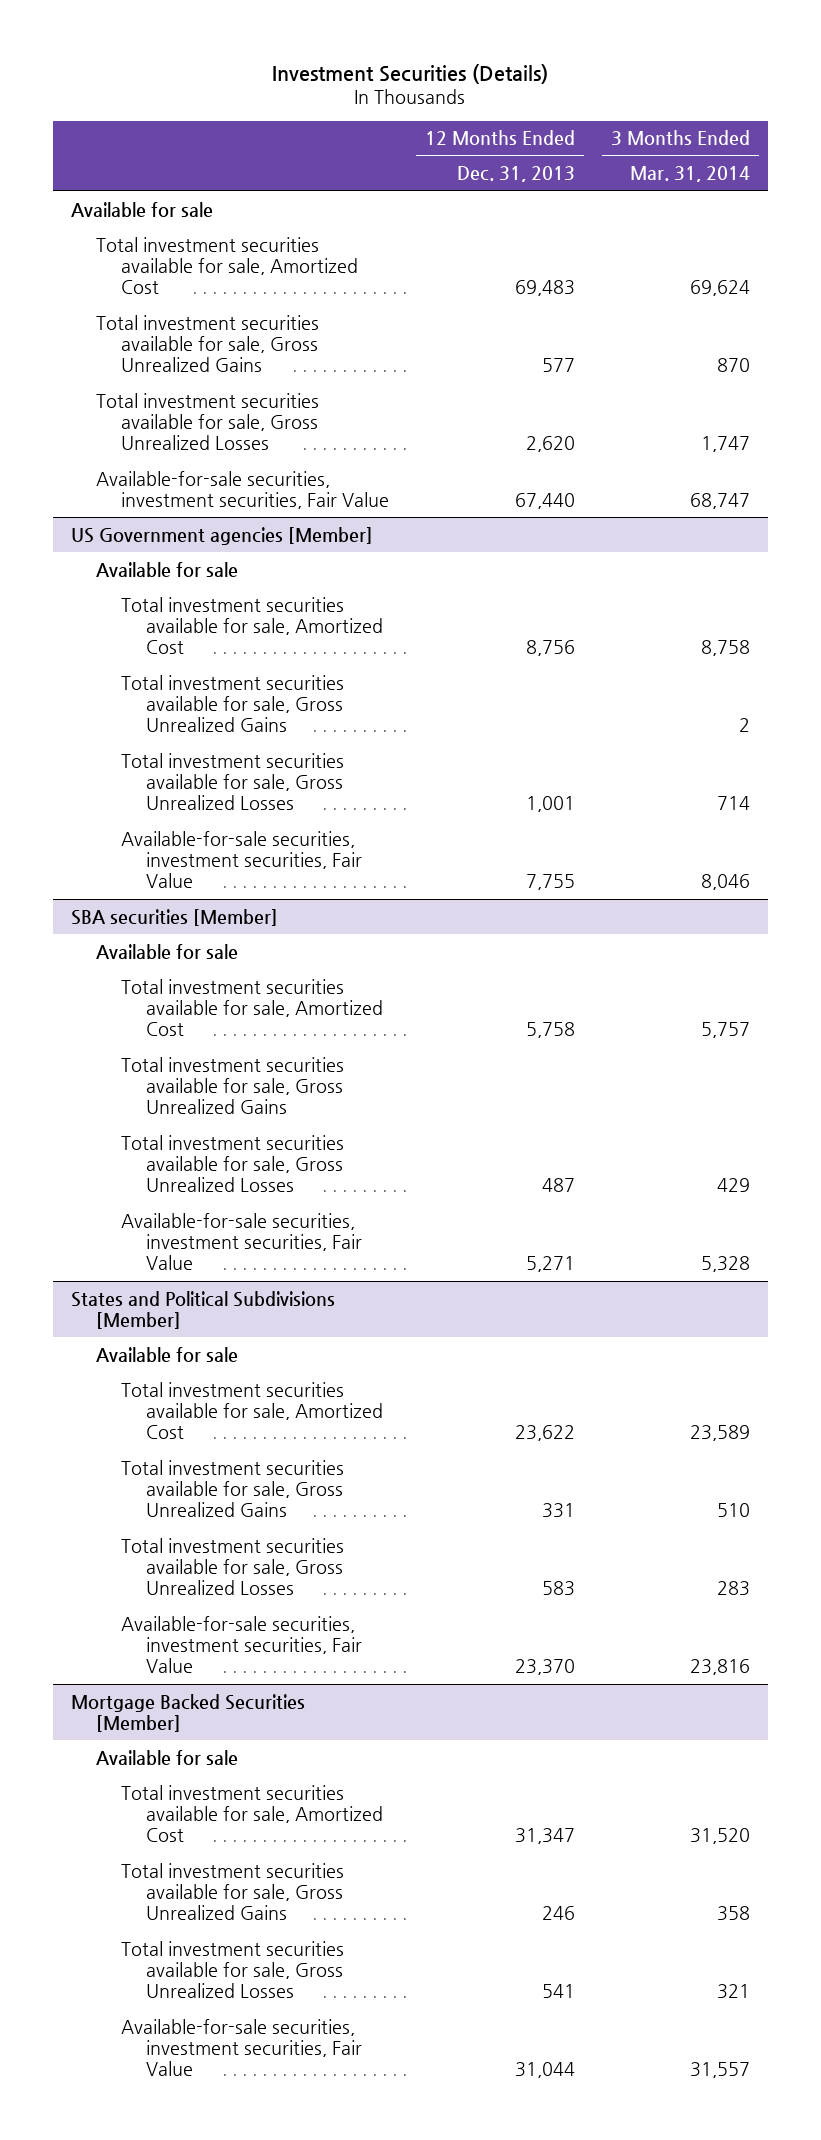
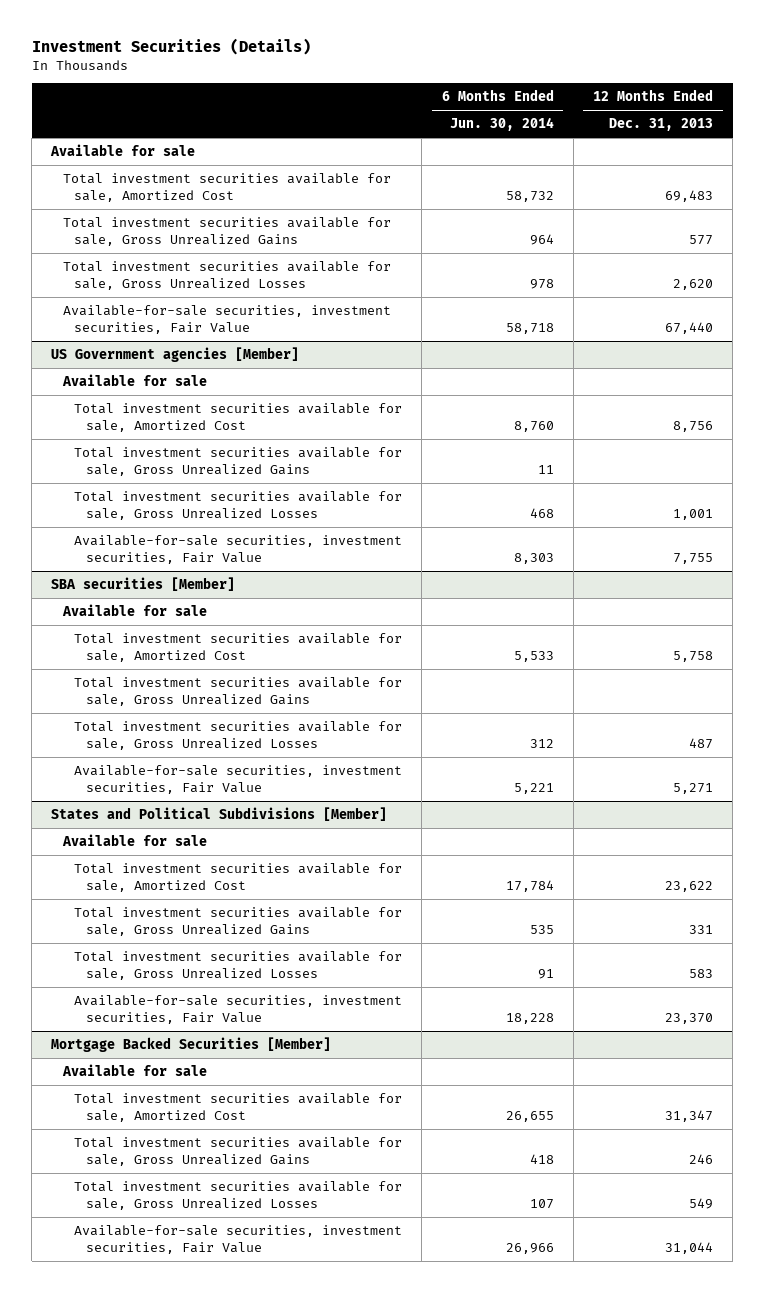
- | 12 Months Ended Dec. 31, 2013 | 3 Months Ended Mar. 31, 2014
+ | 6 Months Ended Jun. 30, 2014 | 12 Months Ended Dec. 31, 2013
@ Mortgage Backed Securities [Member]
- Total investment securities available for sale, Gross Unrealized Losses | 541 | 321
+ Total investment securities available for sale, Gross Unrealized Losses | 107 | 549

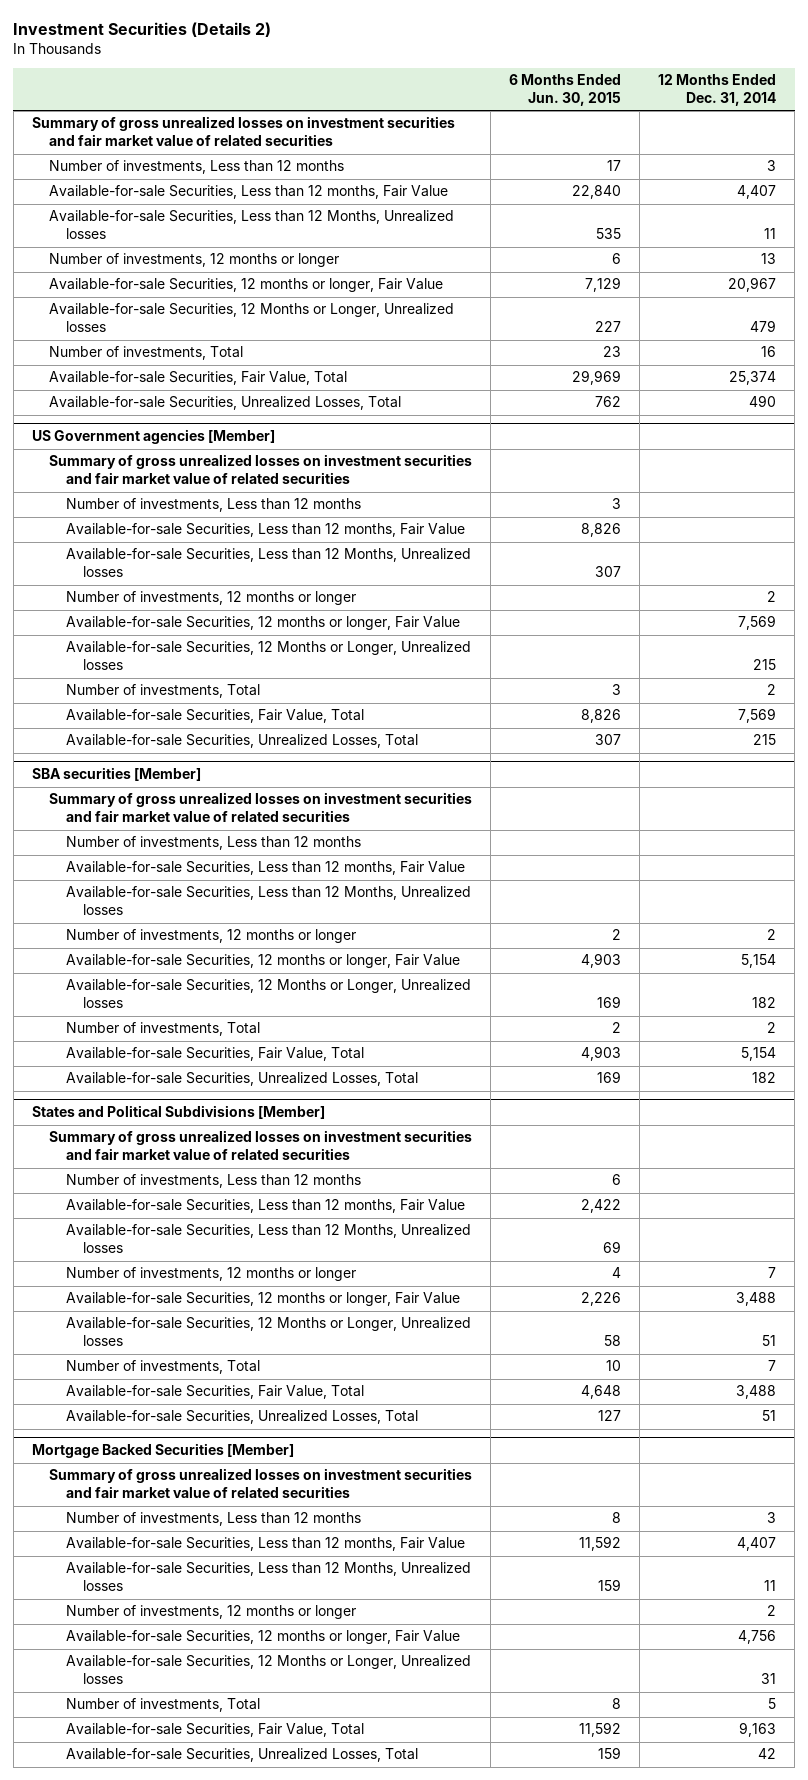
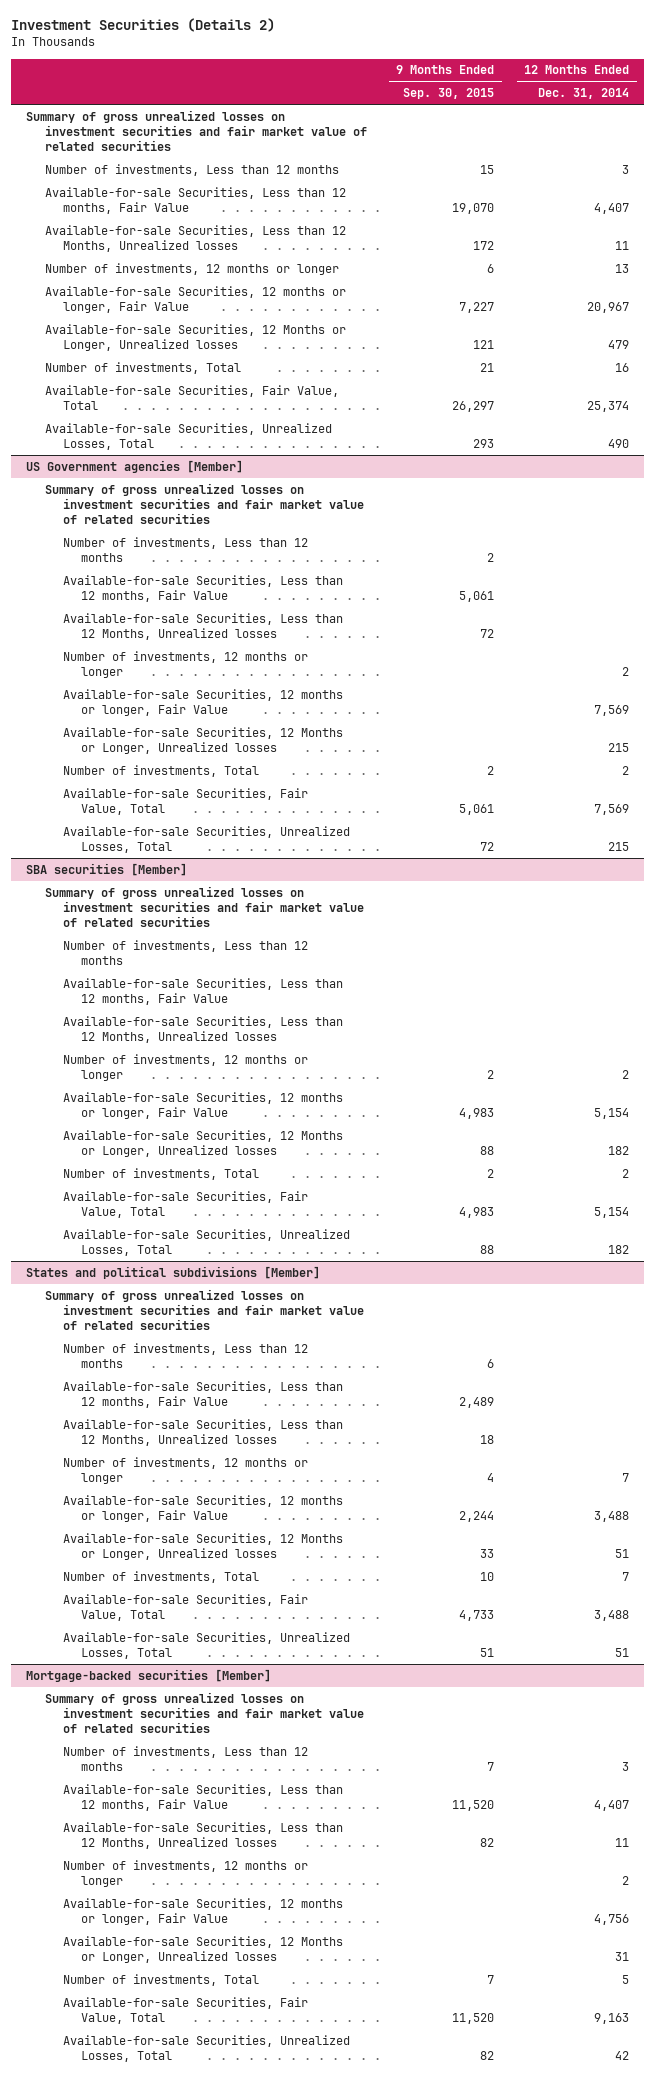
- | 6 Months Ended Jun. 30, 2015 | 12 Months Ended Dec. 31, 2014
+ | 9 Months Ended Sep. 30, 2015 | 12 Months Ended Dec. 31, 2014
- States and Political Subdivisions [Member]
+ States and political subdivisions [Member]
- Mortgage Backed Securities [Member]
+ Mortgage-backed securities [Member]

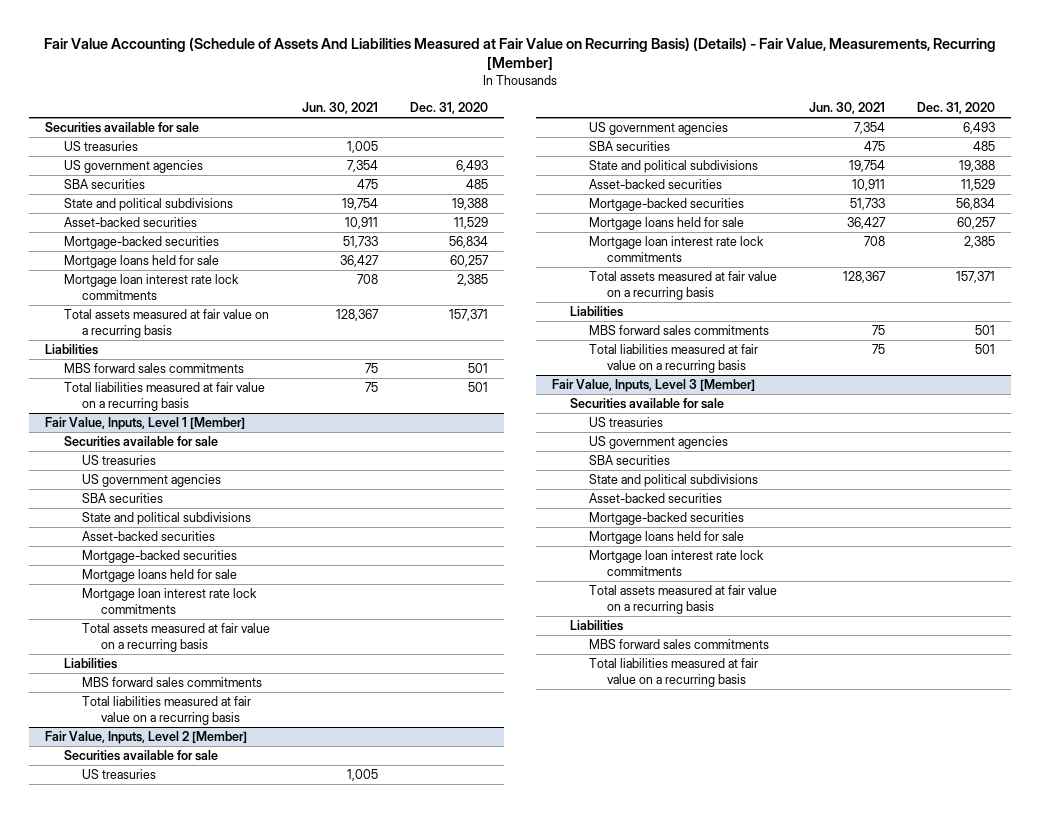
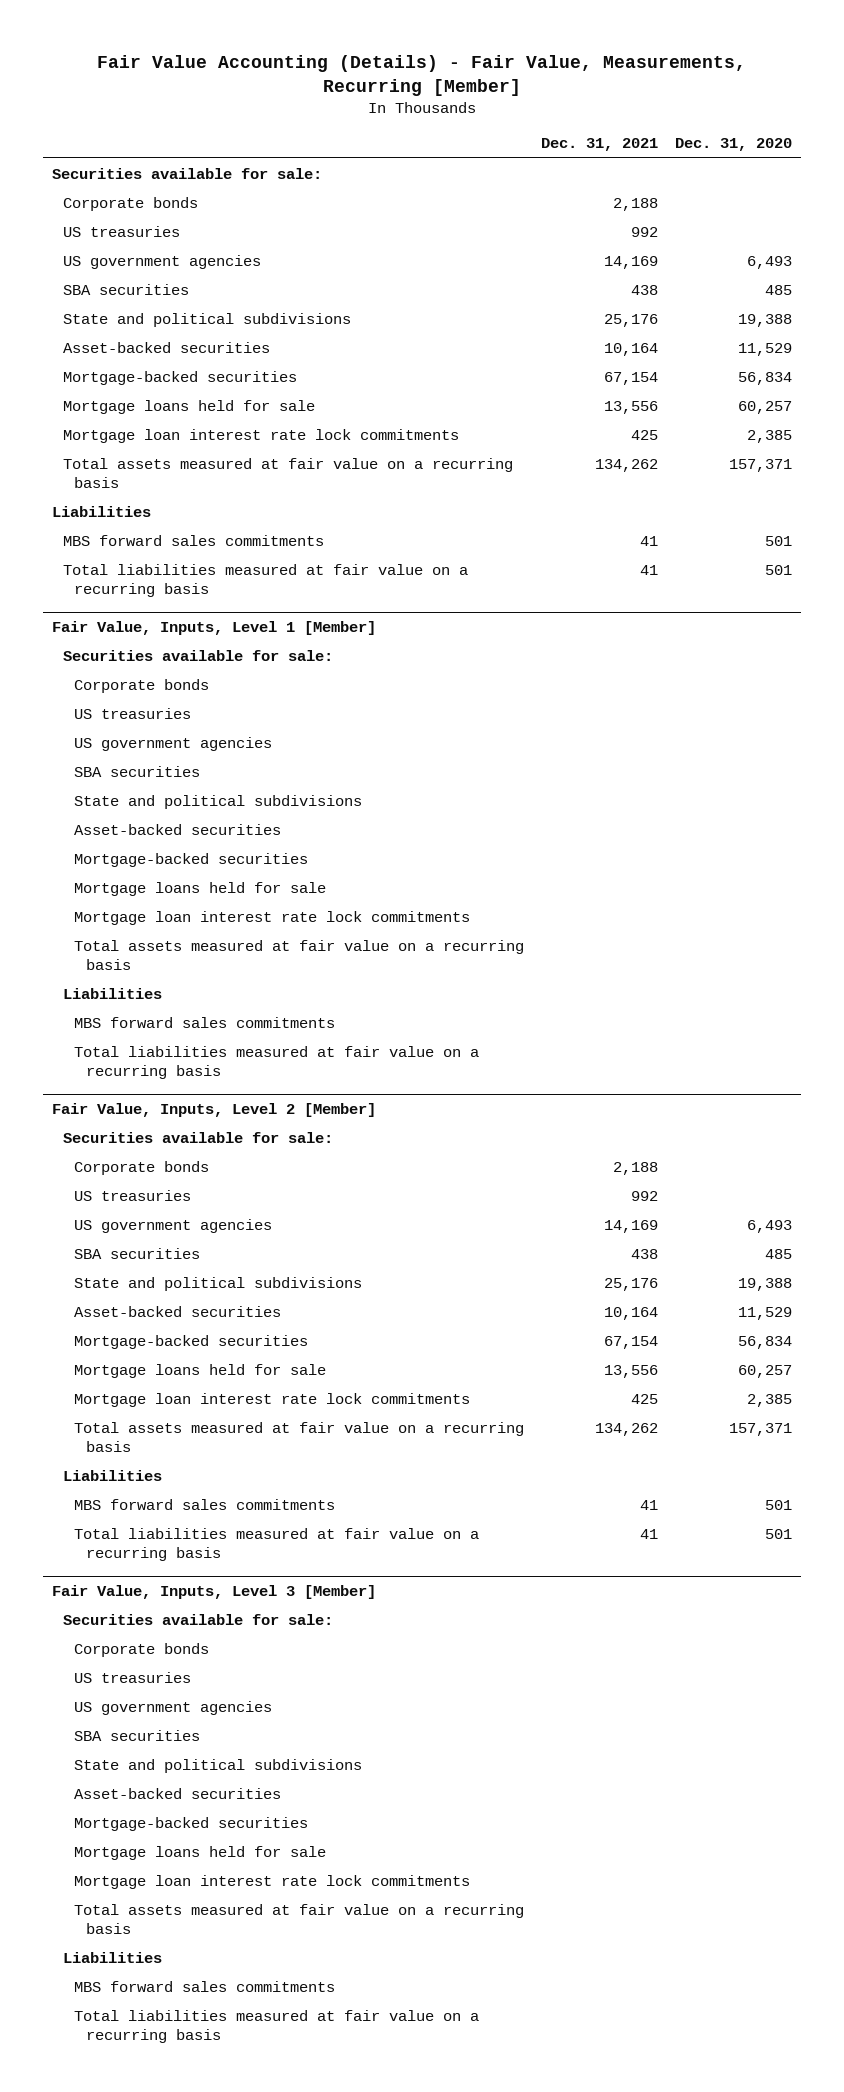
- Fair Value Accounting (Schedule of Assets And Liabilities Measured at Fair Value on Recurring Basis) (Details) - Fair Value, Measurements, Recurring [Member]
+ Fair Value Accounting (Details) - Fair Value, Measurements, Recurring [Member]
- | Jun. 30, 2021 | Dec. 31, 2020
+ | Dec. 31, 2021 | Dec. 31, 2020
- Securities available for sale
+ Securities available for sale:
+ Corporate bonds | 2,188 |
@ Fair Value, Inputs, Level 1 [Member]
- Securities available for sale
+ Securities available for sale:
+ Corporate bonds
@ Fair Value, Inputs, Level 2 [Member]
- Securities available for sale
+ Securities available for sale:
+ Corporate bonds | 2,188 |
@ Fair Value, Inputs, Level 3 [Member]
- Securities available for sale
+ Securities available for sale:
+ Corporate bonds

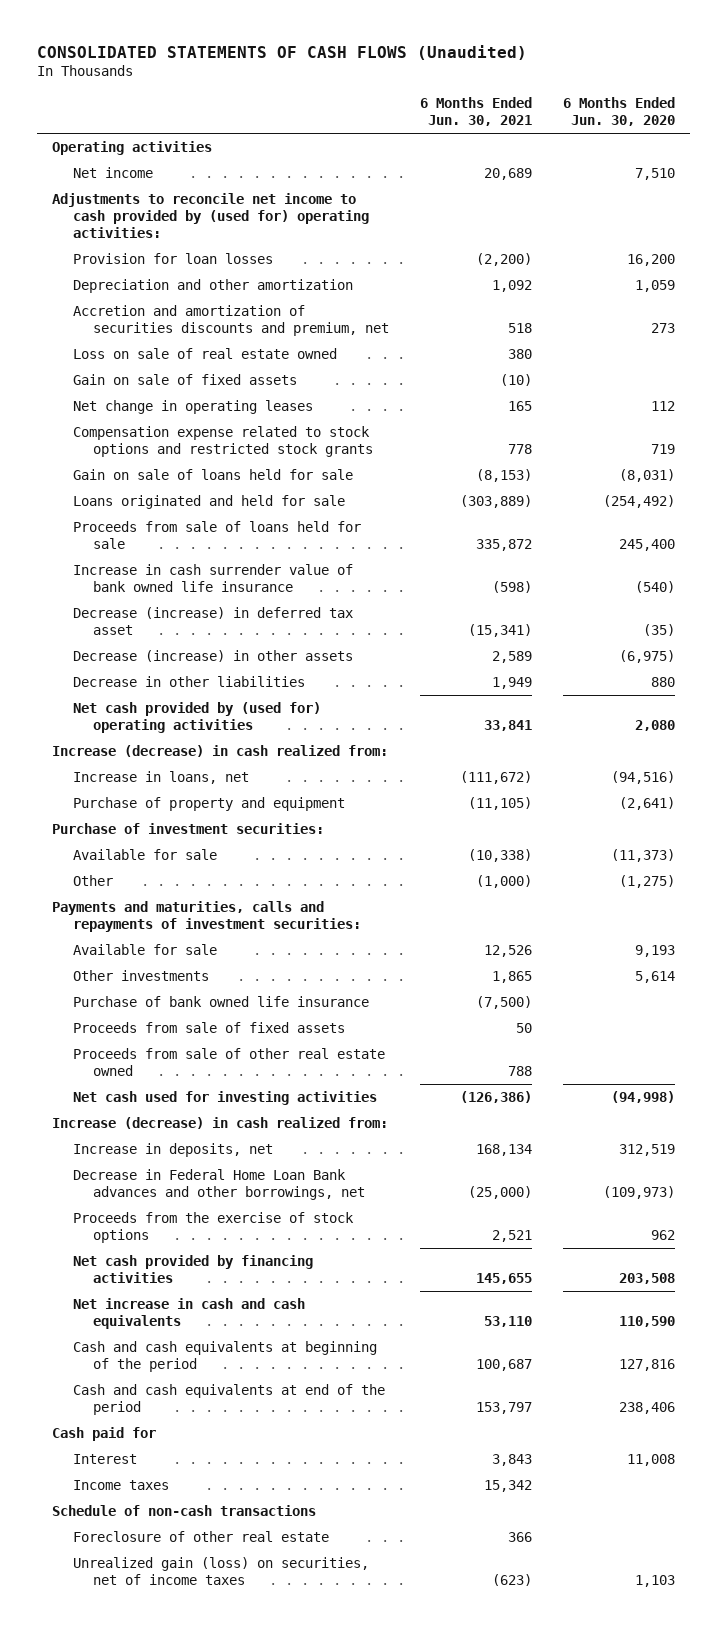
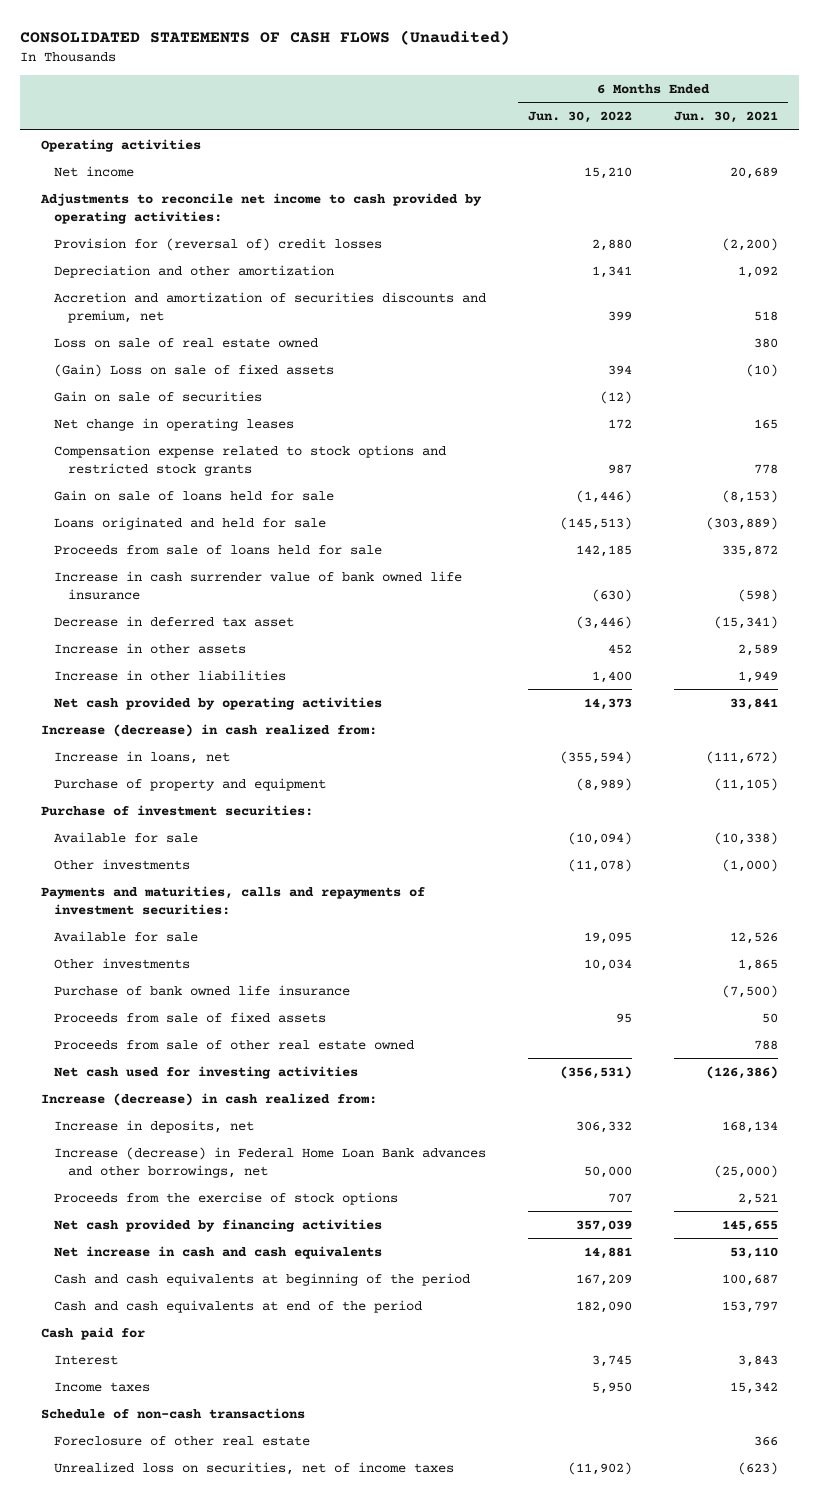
- | 6 Months Ended Jun. 30, 2021 | 6 Months Ended Jun. 30, 2020
+ | 6 Months Ended Jun. 30, 2022 | 6 Months Ended Jun. 30, 2021
- Adjustments to reconcile net income to cash provided by (used for) operating activities:
- Provision for loan losses | (2,200) | 16,200
+ Adjustments to reconcile net income to cash provided by operating activities:
+ Provision for (reversal of) credit losses | 2,880 | (2,200)
- Gain on sale of fixed assets | (10) |
+ (Gain) Loss on sale of fixed assets | 394 | (10)
+ Gain on sale of securities | (12) |
- Decrease (increase) in deferred tax asset | (15,341) | (35)
- Decrease (increase) in other assets | 2,589 | (6,975)
- Decrease in other liabilities | 1,949 | 880
- Net cash provided by (used for) operating activities | 33,841 | 2,080
+ Decrease in deferred tax asset | (3,446) | (15,341)
+ Increase in other assets | 452 | 2,589
+ Increase in other liabilities | 1,400 | 1,949
+ Net cash provided by operating activities | 14,373 | 33,841
- Other | (1,000) | (1,275)
+ Other investments | (11,078) | (1,000)
- Decrease in Federal Home Loan Bank advances and other borrowings, net | (25,000) | (109,973)
+ Increase (decrease) in Federal Home Loan Bank advances and other borrowings, net | 50,000 | (25,000)
- Unrealized gain (loss) on securities, net of income taxes | (623) | 1,103
+ Unrealized loss on securities, net of income taxes | (11,902) | (623)

